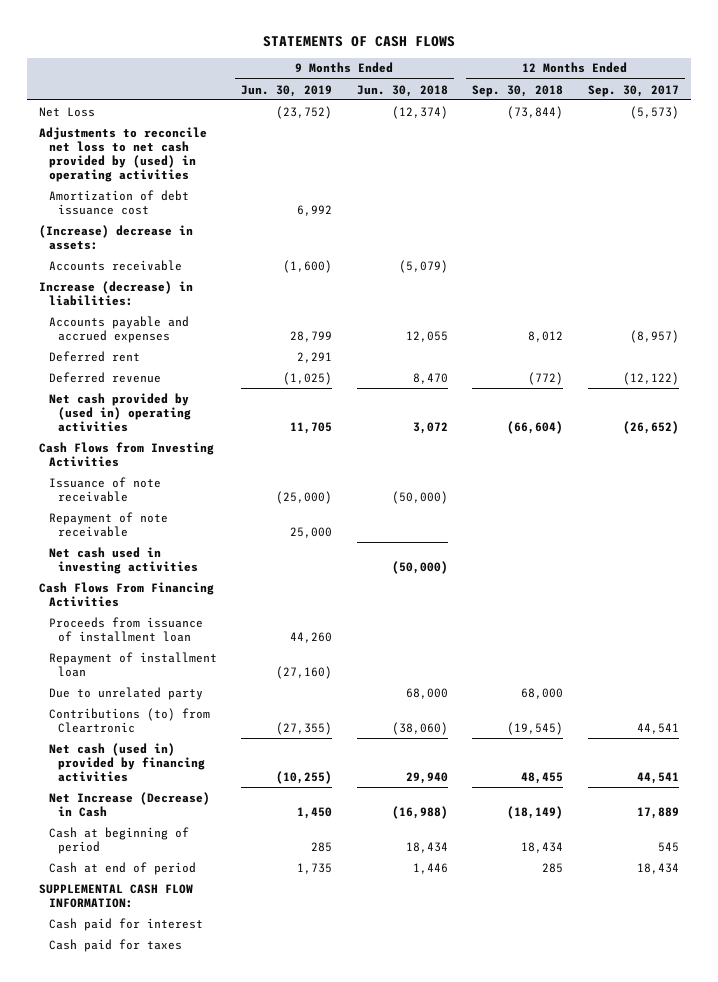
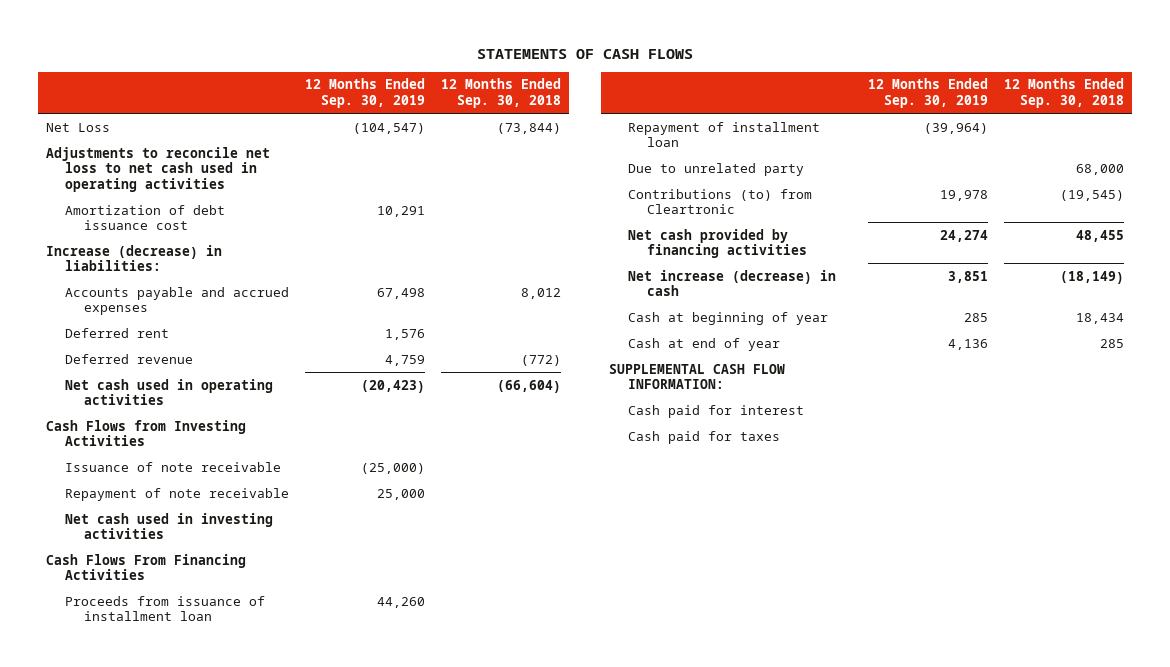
- | 9 Months Ended Jun. 30, 2019 | 9 Months Ended Jun. 30, 2018 | 12 Months Ended Sep. 30, 2018 | 12 Months Ended Sep. 30, 2017
+ | 12 Months Ended Sep. 30, 2019 | 12 Months Ended Sep. 30, 2018
- Adjustments to reconcile net loss to net cash provided by (used) in operating activities
+ Adjustments to reconcile net loss to net cash used in operating activities
- (Increase) decrease in assets:
- Accounts receivable | (1,600) | (5,079) | |
- Net cash provided by (used in) operating activities | 11,705 | 3,072 | (66,604) | (26,652)
+ Net cash used in operating activities | (20,423) | (66,604)
- Net cash (used in) provided by financing activities | (10,255) | 29,940 | 48,455 | 44,541
- Net Increase (Decrease) in Cash | 1,450 | (16,988) | (18,149) | 17,889
- Cash at beginning of period | 285 | 18,434 | 18,434 | 545
- Cash at end of period | 1,735 | 1,446 | 285 | 18,434
+ Net cash provided by financing activities | 24,274 | 48,455
+ Net increase (decrease) in cash | 3,851 | (18,149)
+ Cash at beginning of year | 285 | 18,434
+ Cash at end of year | 4,136 | 285

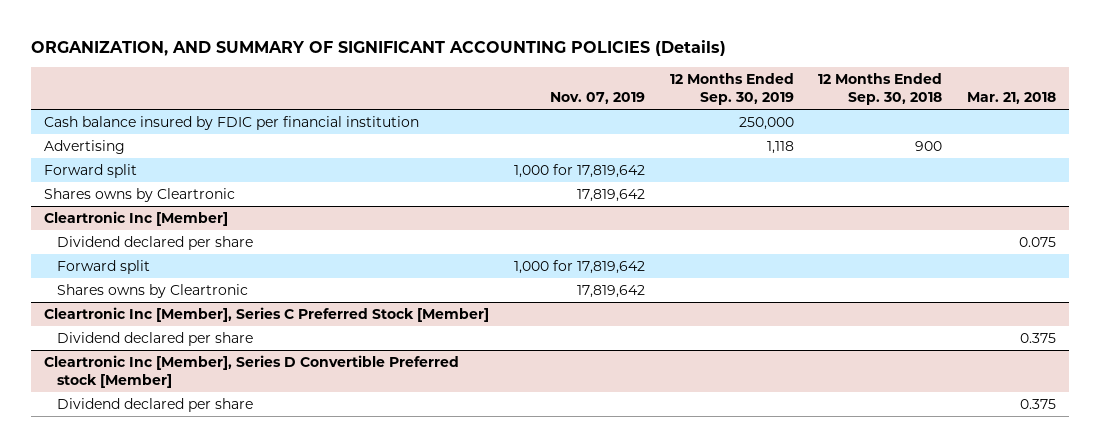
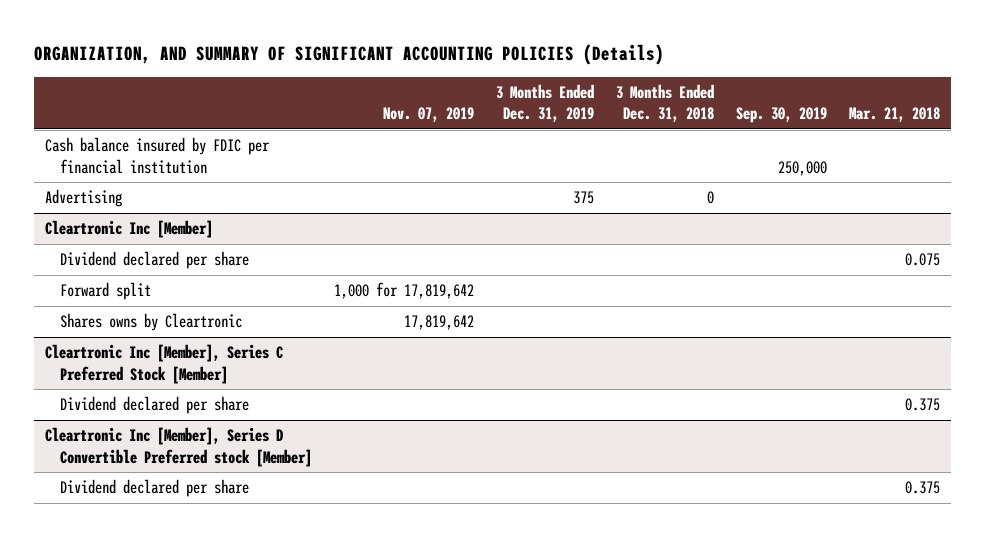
- | Nov. 07, 2019 | 12 Months Ended Sep. 30, 2019 | 12 Months Ended Sep. 30, 2018 | Mar. 21, 2018
+ | Nov. 07, 2019 | 3 Months Ended Dec. 31, 2019 | 3 Months Ended Dec. 31, 2018 | Sep. 30, 2019 | Mar. 21, 2018
- Forward split | 1,000 for 17,819,642 | | |
- Shares owns by Cleartronic | 17,819,642 | | |

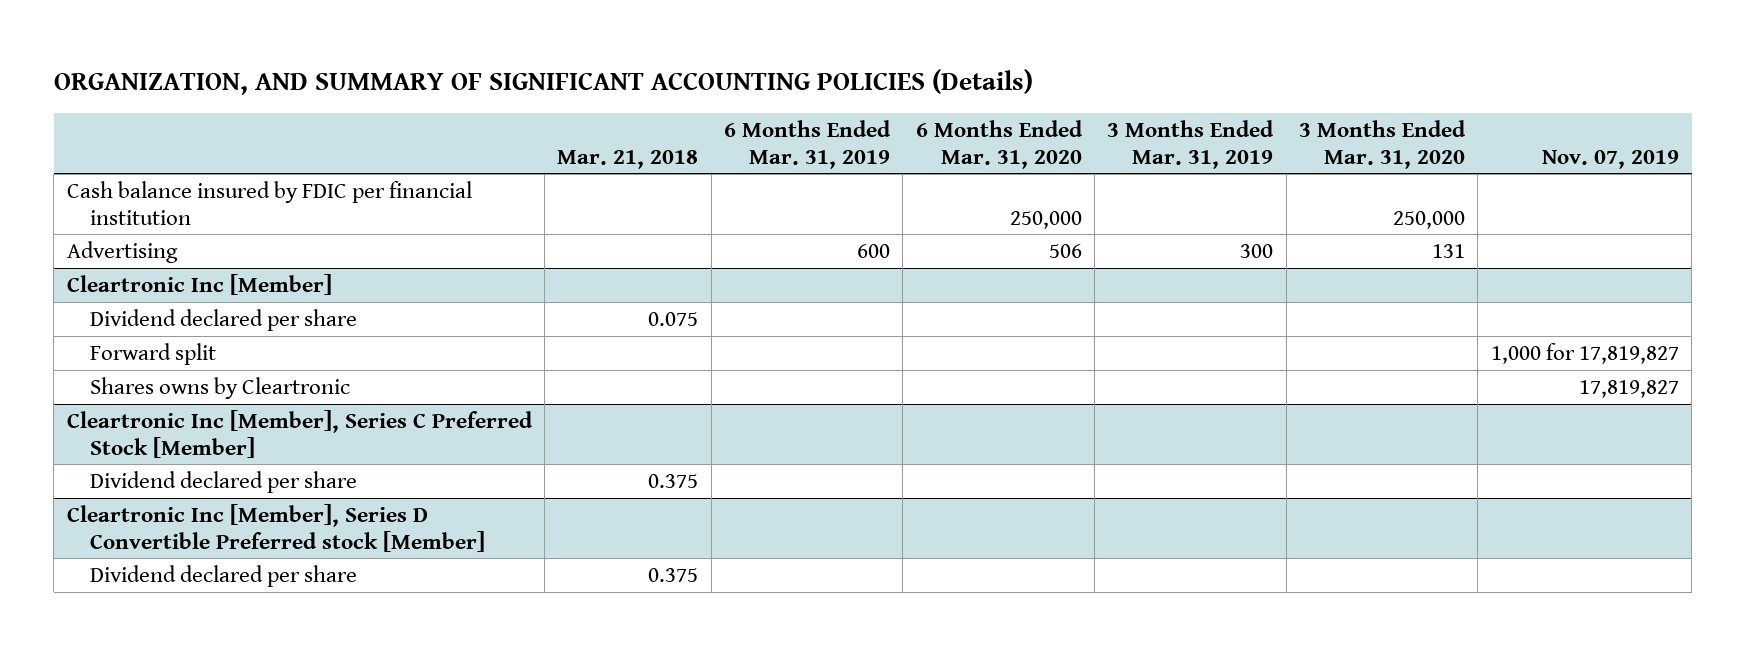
- | Nov. 07, 2019 | 3 Months Ended Dec. 31, 2019 | 3 Months Ended Dec. 31, 2018 | Sep. 30, 2019 | Mar. 21, 2018
+ | Mar. 21, 2018 | 6 Months Ended Mar. 31, 2019 | 6 Months Ended Mar. 31, 2020 | 3 Months Ended Mar. 31, 2019 | 3 Months Ended Mar. 31, 2020 | Nov. 07, 2019
@ Cleartronic Inc [Member]
- Forward split | 1,000 for 17,819,642 | | | |
- Shares owns by Cleartronic | 17,819,642 | | | |
+ Forward split | | | | | | 1,000 for 17,819,827
+ Shares owns by Cleartronic | | | | | | 17,819,827

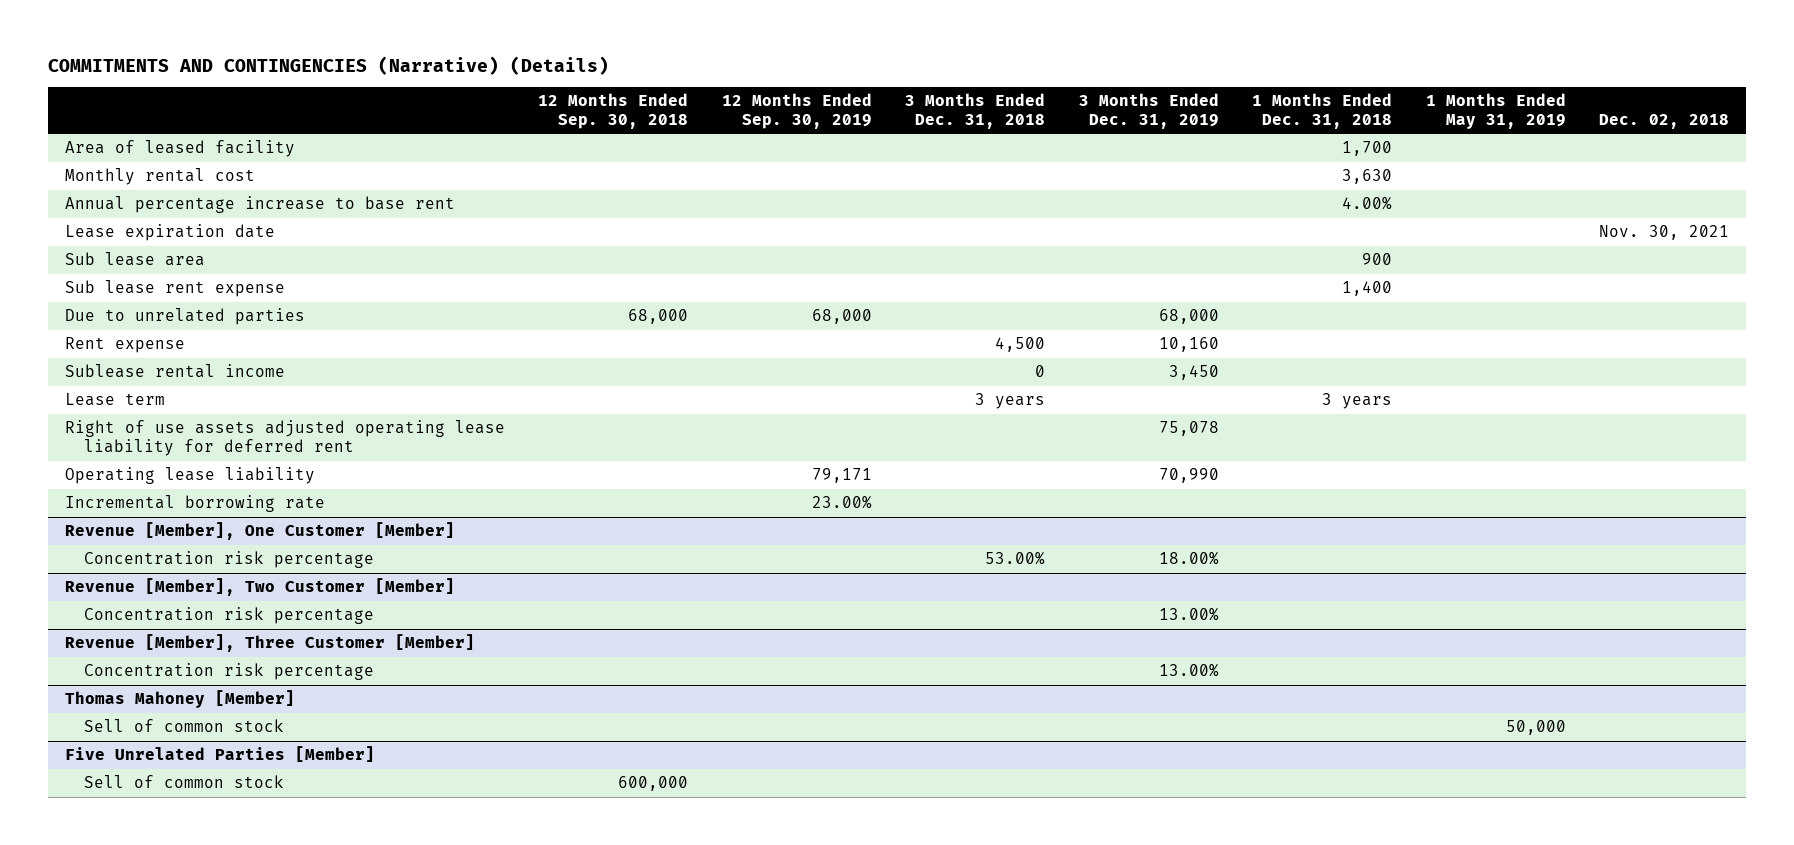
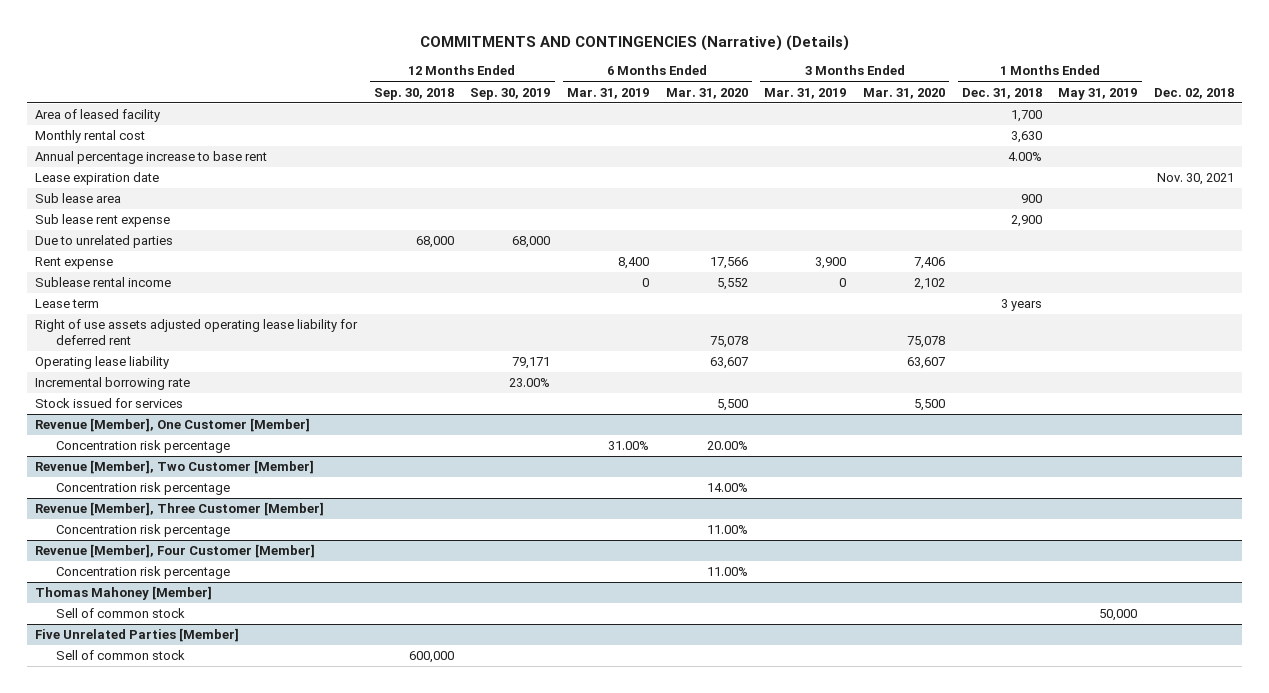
- | 12 Months Ended Sep. 30, 2018 | 12 Months Ended Sep. 30, 2019 | 3 Months Ended Dec. 31, 2018 | 3 Months Ended Dec. 31, 2019 | 1 Months Ended Dec. 31, 2018 | 1 Months Ended May 31, 2019 | Dec. 02, 2018
+ | 12 Months Ended Sep. 30, 2018 | 12 Months Ended Sep. 30, 2019 | 6 Months Ended Mar. 31, 2019 | 6 Months Ended Mar. 31, 2020 | 3 Months Ended Mar. 31, 2019 | 3 Months Ended Mar. 31, 2020 | 1 Months Ended Dec. 31, 2018 | 1 Months Ended May 31, 2019 | Dec. 02, 2018
- Sub lease rent expense | | | | | 1,400 | |
+ Sub lease rent expense | | | | | | | 2,900 | |
+ Stock issued for services | | | | 5,500 | | 5,500 | | |
+ Revenue [Member], Four Customer [Member]
+ Concentration risk percentage | | | | 11.00% | | | | |

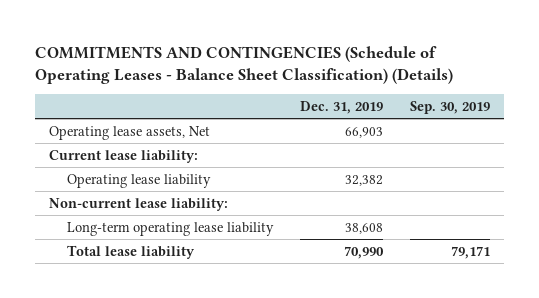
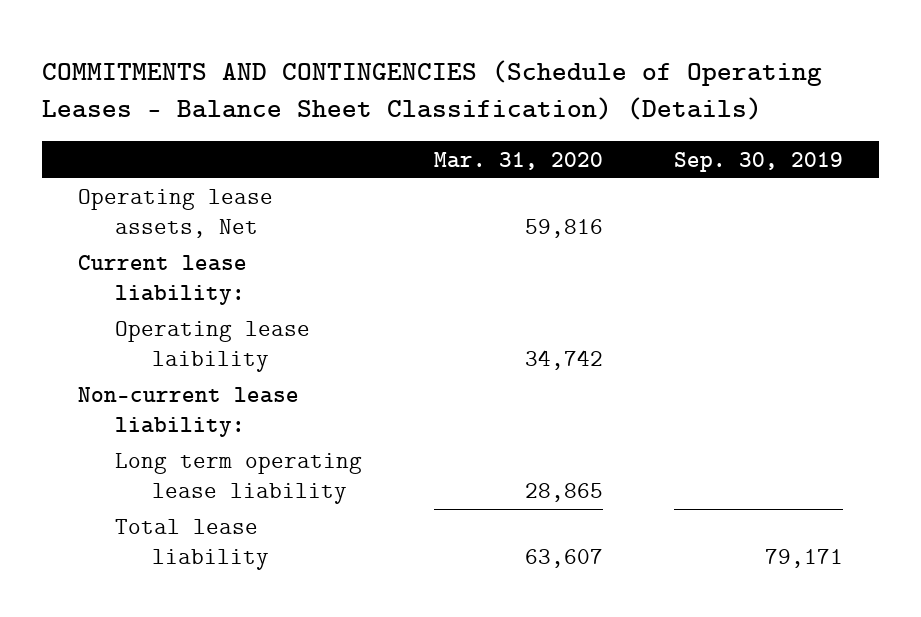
- | Dec. 31, 2019 | Sep. 30, 2019
+ | Mar. 31, 2020 | Sep. 30, 2019
- Operating lease liability | 32,382 |
+ Operating lease laibility | 34,742 |
- Long-term operating lease liability | 38,608 |
+ Long term operating lease liability | 28,865 |

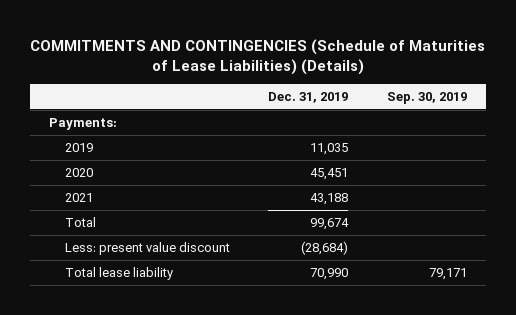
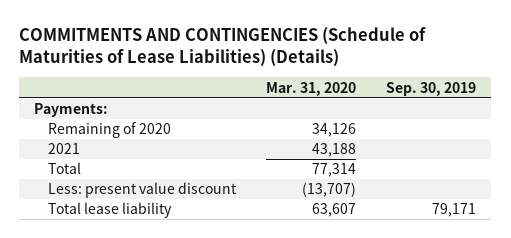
- | Dec. 31, 2019 | Sep. 30, 2019
+ | Mar. 31, 2020 | Sep. 30, 2019
- 2019 | 11,035 |
- 2020 | 45,451 |
+ Remaining of 2020 | 34,126 |

